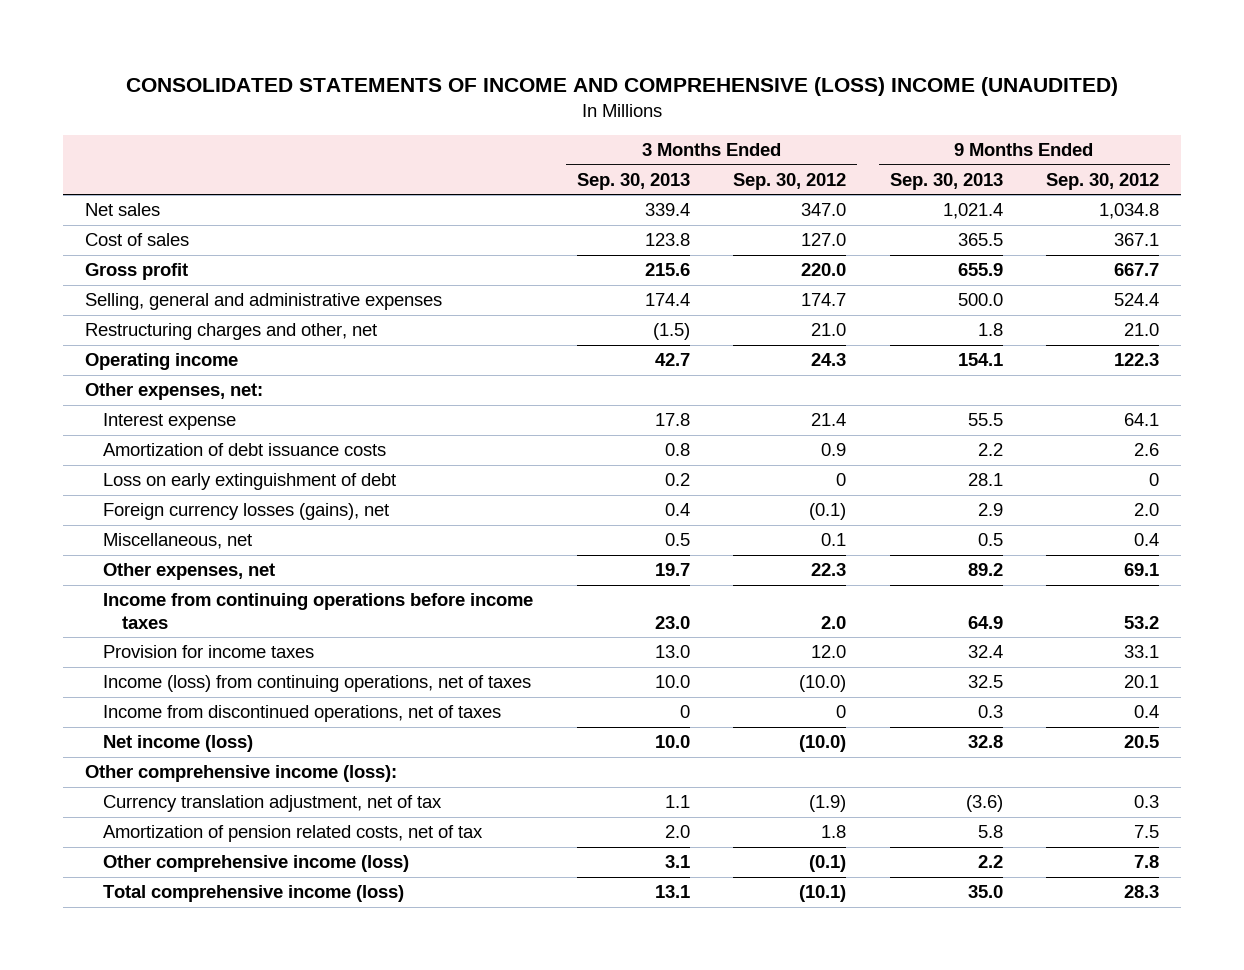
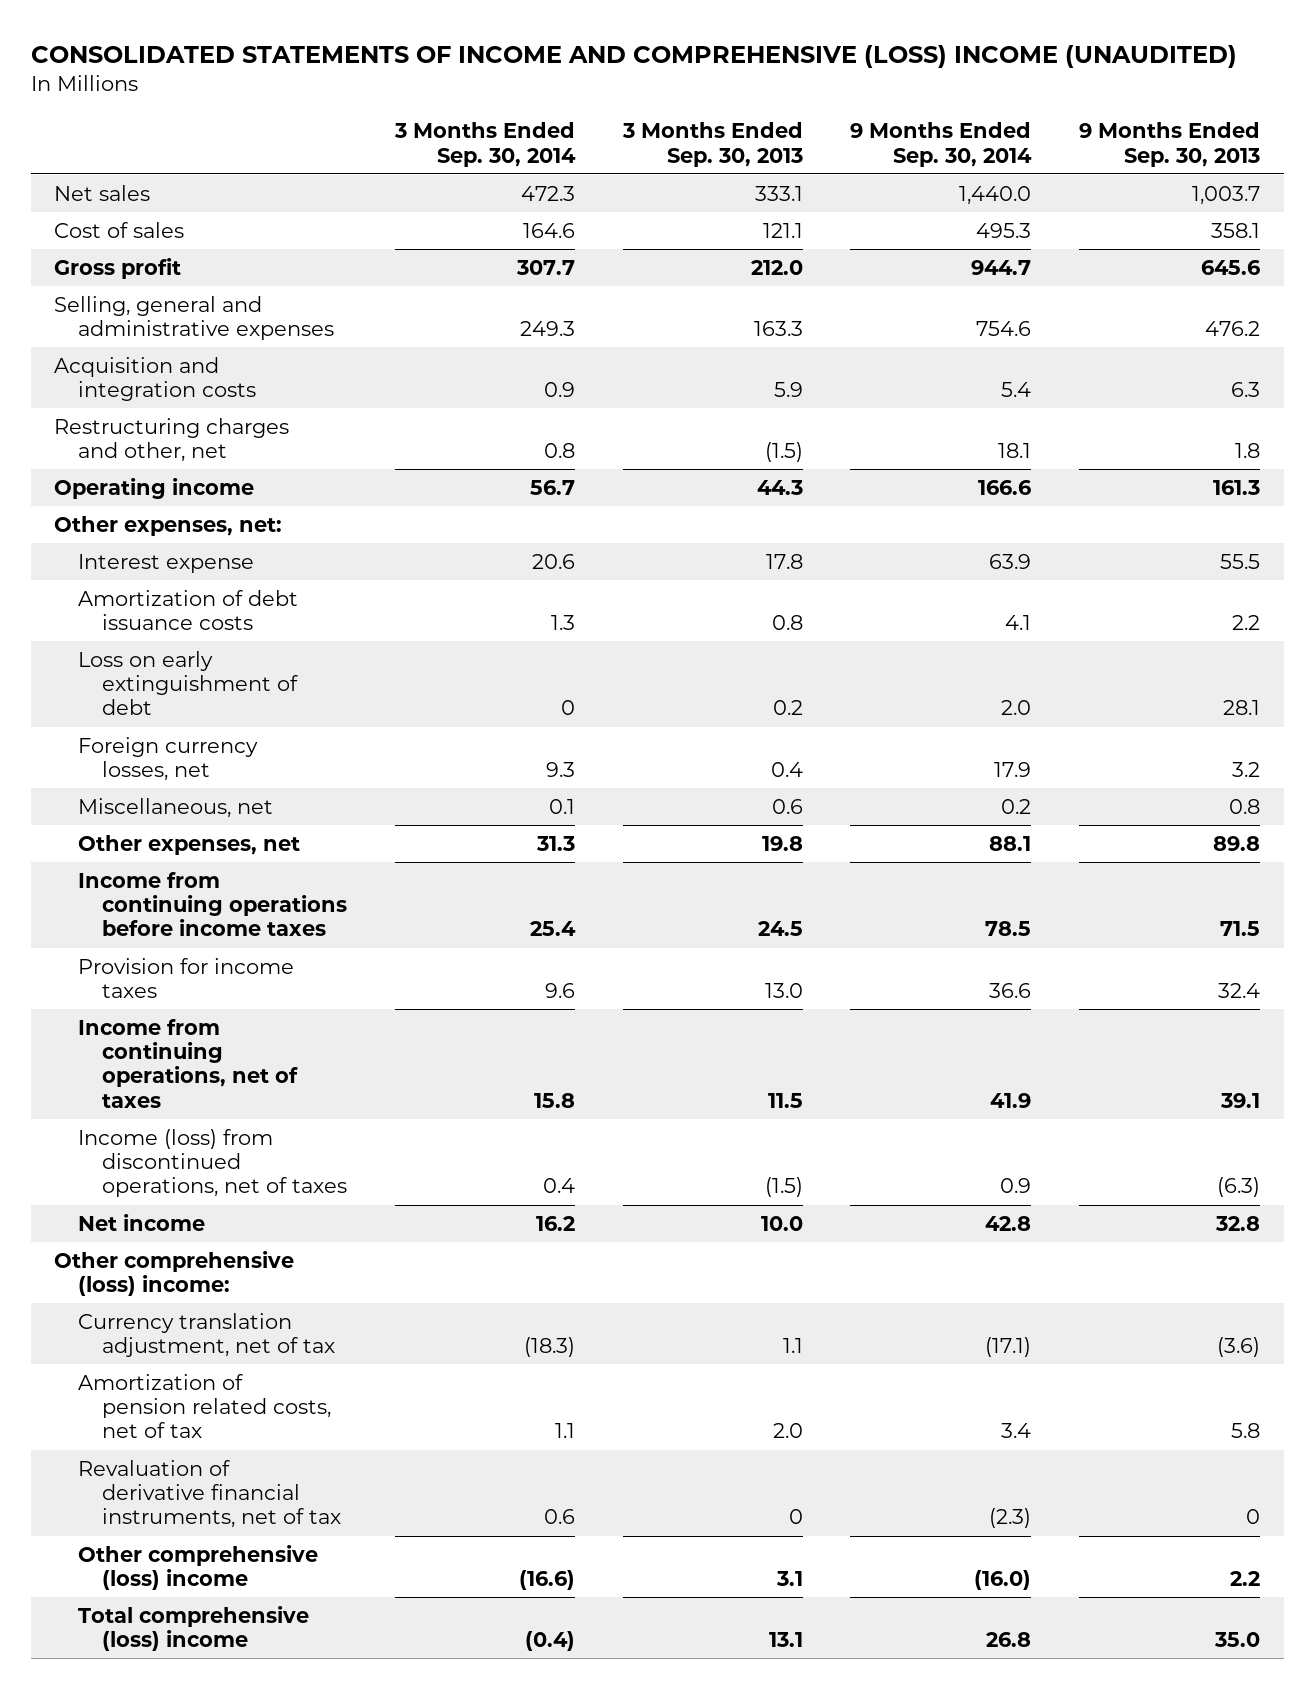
- | 3 Months Ended Sep. 30, 2013 | 3 Months Ended Sep. 30, 2012 | 9 Months Ended Sep. 30, 2013 | 9 Months Ended Sep. 30, 2012
+ | 3 Months Ended Sep. 30, 2014 | 3 Months Ended Sep. 30, 2013 | 9 Months Ended Sep. 30, 2014 | 9 Months Ended Sep. 30, 2013
- Net sales | 339.4 | 347.0 | 1,021.4 | 1,034.8
- Cost of sales | 123.8 | 127.0 | 365.5 | 367.1
- Gross profit | 215.6 | 220.0 | 655.9 | 667.7
- Selling, general and administrative expenses | 174.4 | 174.7 | 500.0 | 524.4
+ Net sales | 472.3 | 333.1 | 1,440.0 | 1,003.7
+ Cost of sales | 164.6 | 121.1 | 495.3 | 358.1
+ Gross profit | 307.7 | 212.0 | 944.7 | 645.6
+ Selling, general and administrative expenses | 249.3 | 163.3 | 754.6 | 476.2
+ Acquisition and integration costs | 0.9 | 5.9 | 5.4 | 6.3
- Operating income | 42.7 | 24.3 | 154.1 | 122.3
+ Operating income | 56.7 | 44.3 | 166.6 | 161.3
- Foreign currency losses (gains), net | 0.4 | (0.1) | 2.9 | 2.0
- Miscellaneous, net | 0.5 | 0.1 | 0.5 | 0.4
- Other expenses, net | 19.7 | 22.3 | 89.2 | 69.1
- Income from continuing operations before income taxes | 23.0 | 2.0 | 64.9 | 53.2
+ Foreign currency losses, net | 9.3 | 0.4 | 17.9 | 3.2
+ Miscellaneous, net | 0.1 | 0.6 | 0.2 | 0.8
+ Other expenses, net | 31.3 | 19.8 | 88.1 | 89.8
+ Income from continuing operations before income taxes | 25.4 | 24.5 | 78.5 | 71.5
- Income (loss) from continuing operations, net of taxes | 10.0 | (10.0) | 32.5 | 20.1
- Income from discontinued operations, net of taxes | 0 | 0 | 0.3 | 0.4
- Net income (loss) | 10.0 | (10.0) | 32.8 | 20.5
- Other comprehensive income (loss):
+ Income from continuing operations, net of taxes | 15.8 | 11.5 | 41.9 | 39.1
+ Income (loss) from discontinued operations, net of taxes | 0.4 | (1.5) | 0.9 | (6.3)
+ Net income | 16.2 | 10.0 | 42.8 | 32.8
+ Other comprehensive (loss) income:
- Other comprehensive income (loss) | 3.1 | (0.1) | 2.2 | 7.8
- Total comprehensive income (loss) | 13.1 | (10.1) | 35.0 | 28.3
+ Revaluation of derivative financial instruments, net of tax | 0.6 | 0 | (2.3) | 0
+ Other comprehensive (loss) income | (16.6) | 3.1 | (16.0) | 2.2
+ Total comprehensive (loss) income | (0.4) | 13.1 | 26.8 | 35.0

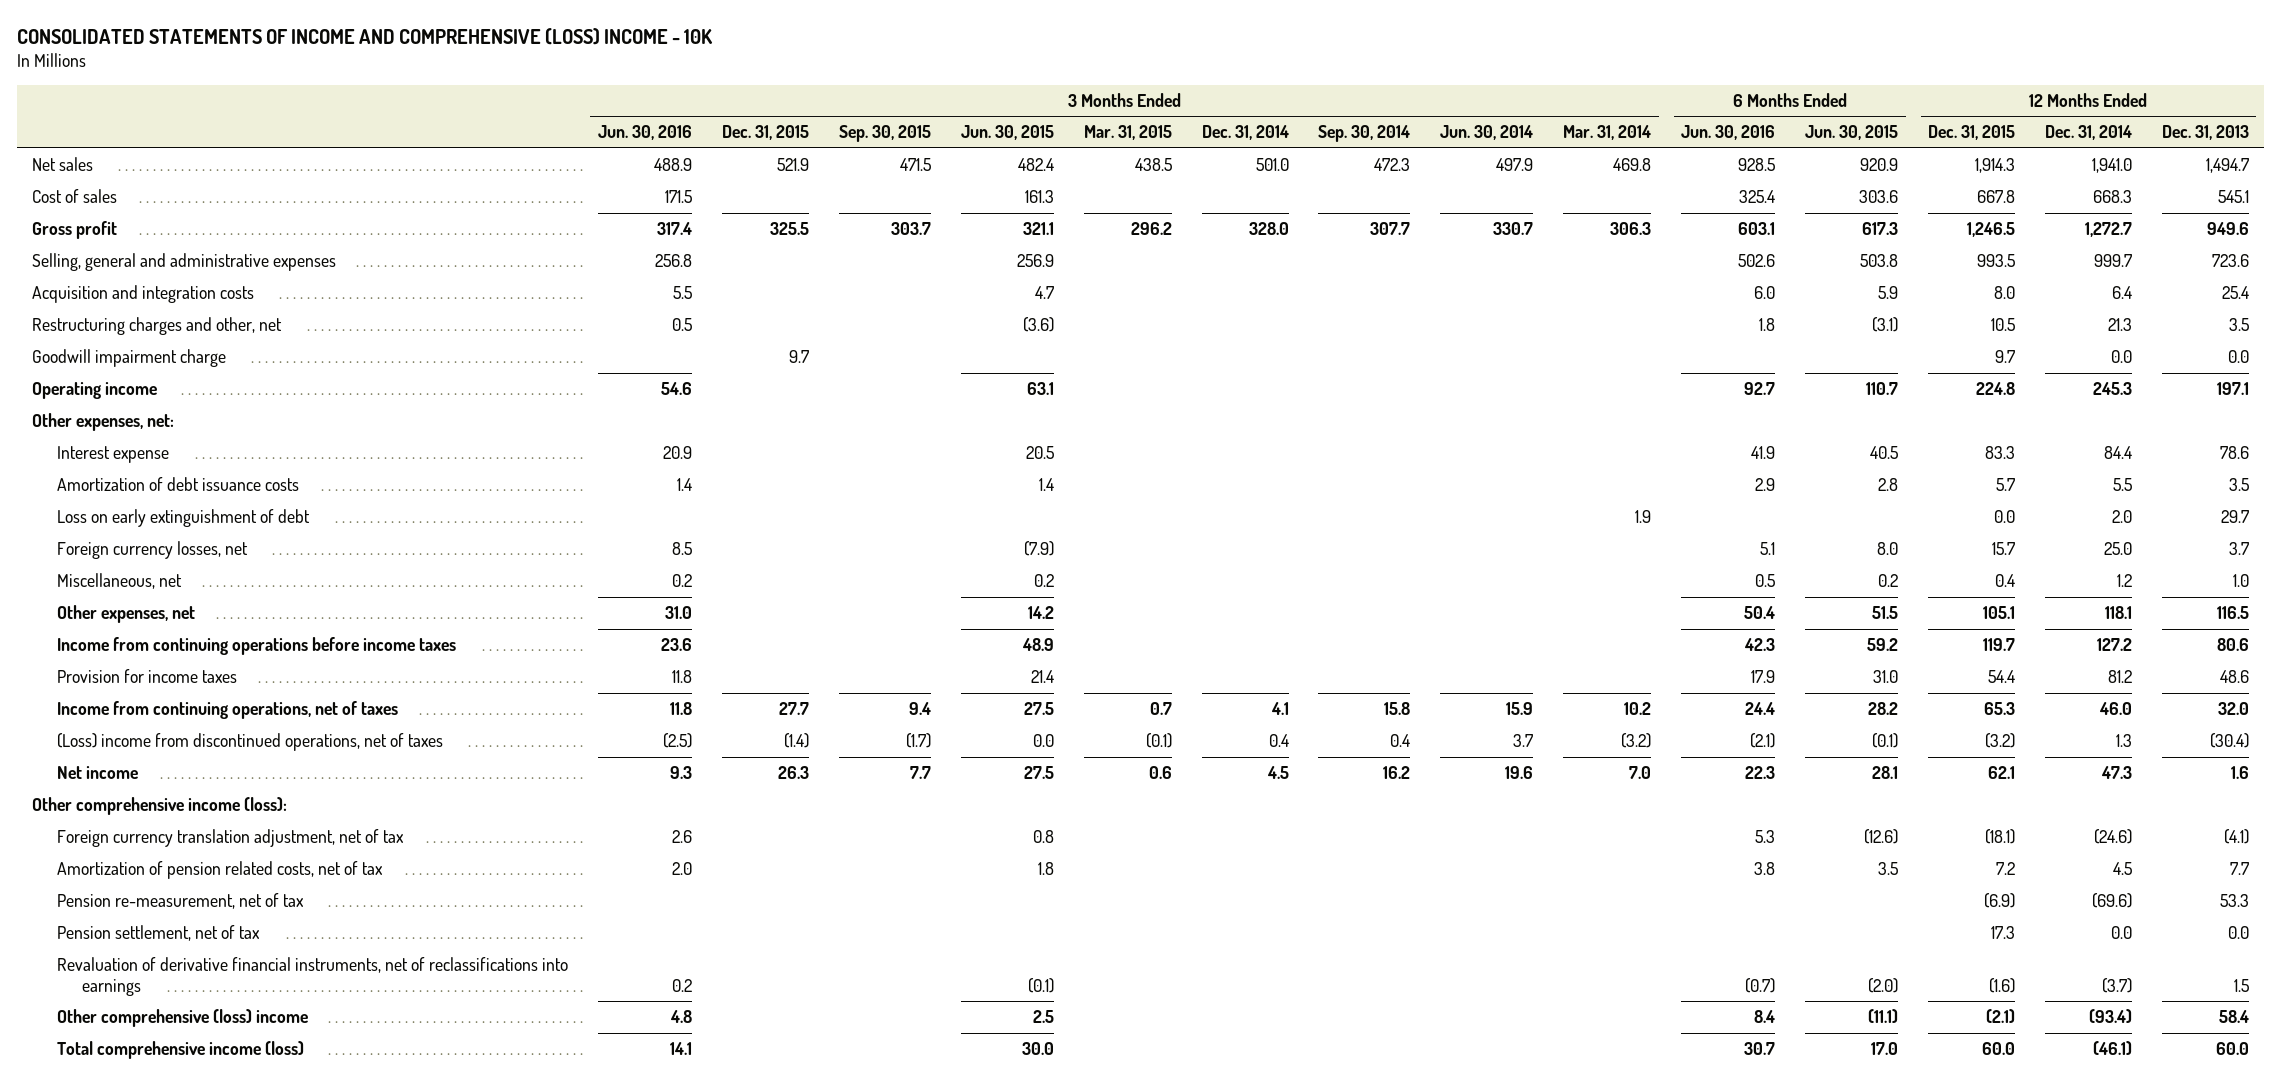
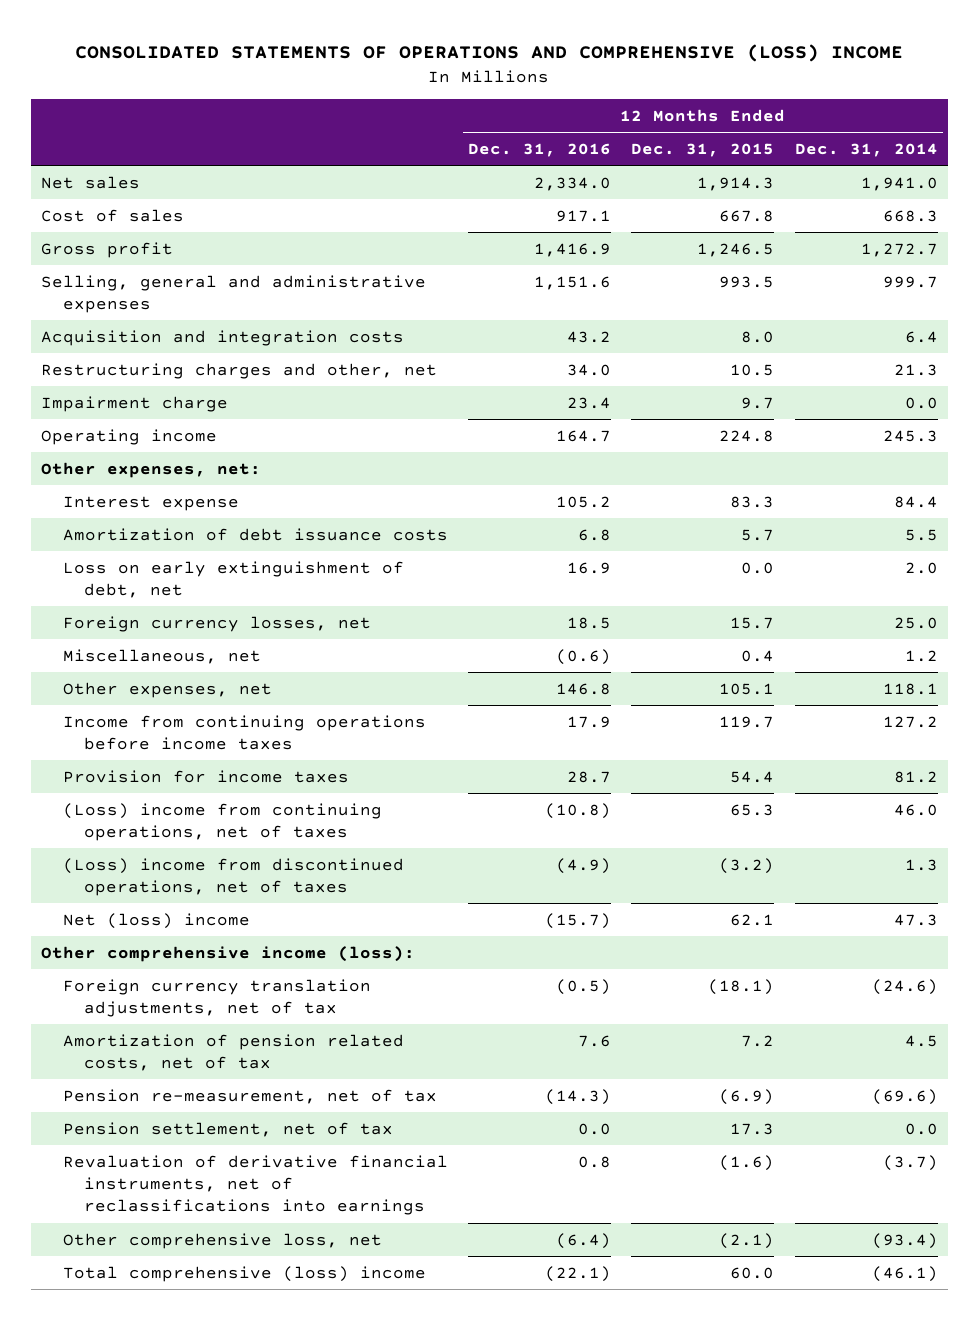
- CONSOLIDATED STATEMENTS OF INCOME AND COMPREHENSIVE (LOSS) INCOME - 10K
+ CONSOLIDATED STATEMENTS OF OPERATIONS AND COMPREHENSIVE (LOSS) INCOME
- | 3 Months Ended Jun. 30, 2016 | 3 Months Ended Dec. 31, 2015 | 3 Months Ended Sep. 30, 2015 | 3 Months Ended Jun. 30, 2015 | 3 Months Ended Mar. 31, 2015 | 3 Months Ended Dec. 31, 2014 | 3 Months Ended Sep. 30, 2014 | 3 Months Ended Jun. 30, 2014 | 3 Months Ended Mar. 31, 2014 | 6 Months Ended Jun. 30, 2016 | 6 Months Ended Jun. 30, 2015 | 12 Months Ended Dec. 31, 2015 | 12 Months Ended Dec. 31, 2014 | 12 Months Ended Dec. 31, 2013
+ | 12 Months Ended Dec. 31, 2016 | 12 Months Ended Dec. 31, 2015 | 12 Months Ended Dec. 31, 2014
- Goodwill impairment charge | | 9.7 | | | | | | | | | | 9.7 | 0.0 | 0.0
+ Impairment charge | 23.4 | 9.7 | 0.0
- Loss on early extinguishment of debt | | | | | | | | | 1.9 | | | 0.0 | 2.0 | 29.7
+ Loss on early extinguishment of debt, net | 16.9 | 0.0 | 2.0
- Income from continuing operations, net of taxes | 11.8 | 27.7 | 9.4 | 27.5 | 0.7 | 4.1 | 15.8 | 15.9 | 10.2 | 24.4 | 28.2 | 65.3 | 46.0 | 32.0
+ (Loss) income from continuing operations, net of taxes | (10.8) | 65.3 | 46.0
- Net income | 9.3 | 26.3 | 7.7 | 27.5 | 0.6 | 4.5 | 16.2 | 19.6 | 7.0 | 22.3 | 28.1 | 62.1 | 47.3 | 1.6
+ Net (loss) income | (15.7) | 62.1 | 47.3
- Foreign currency translation adjustment, net of tax | 2.6 | | | 0.8 | | | | | | 5.3 | (12.6) | (18.1) | (24.6) | (4.1)
+ Foreign currency translation adjustments, net of tax | (0.5) | (18.1) | (24.6)
- Other comprehensive (loss) income | 4.8 | | | 2.5 | | | | | | 8.4 | (11.1) | (2.1) | (93.4) | 58.4
- Total comprehensive income (loss) | 14.1 | | | 30.0 | | | | | | 30.7 | 17.0 | 60.0 | (46.1) | 60.0
+ Other comprehensive loss, net | (6.4) | (2.1) | (93.4)
+ Total comprehensive (loss) income | (22.1) | 60.0 | (46.1)

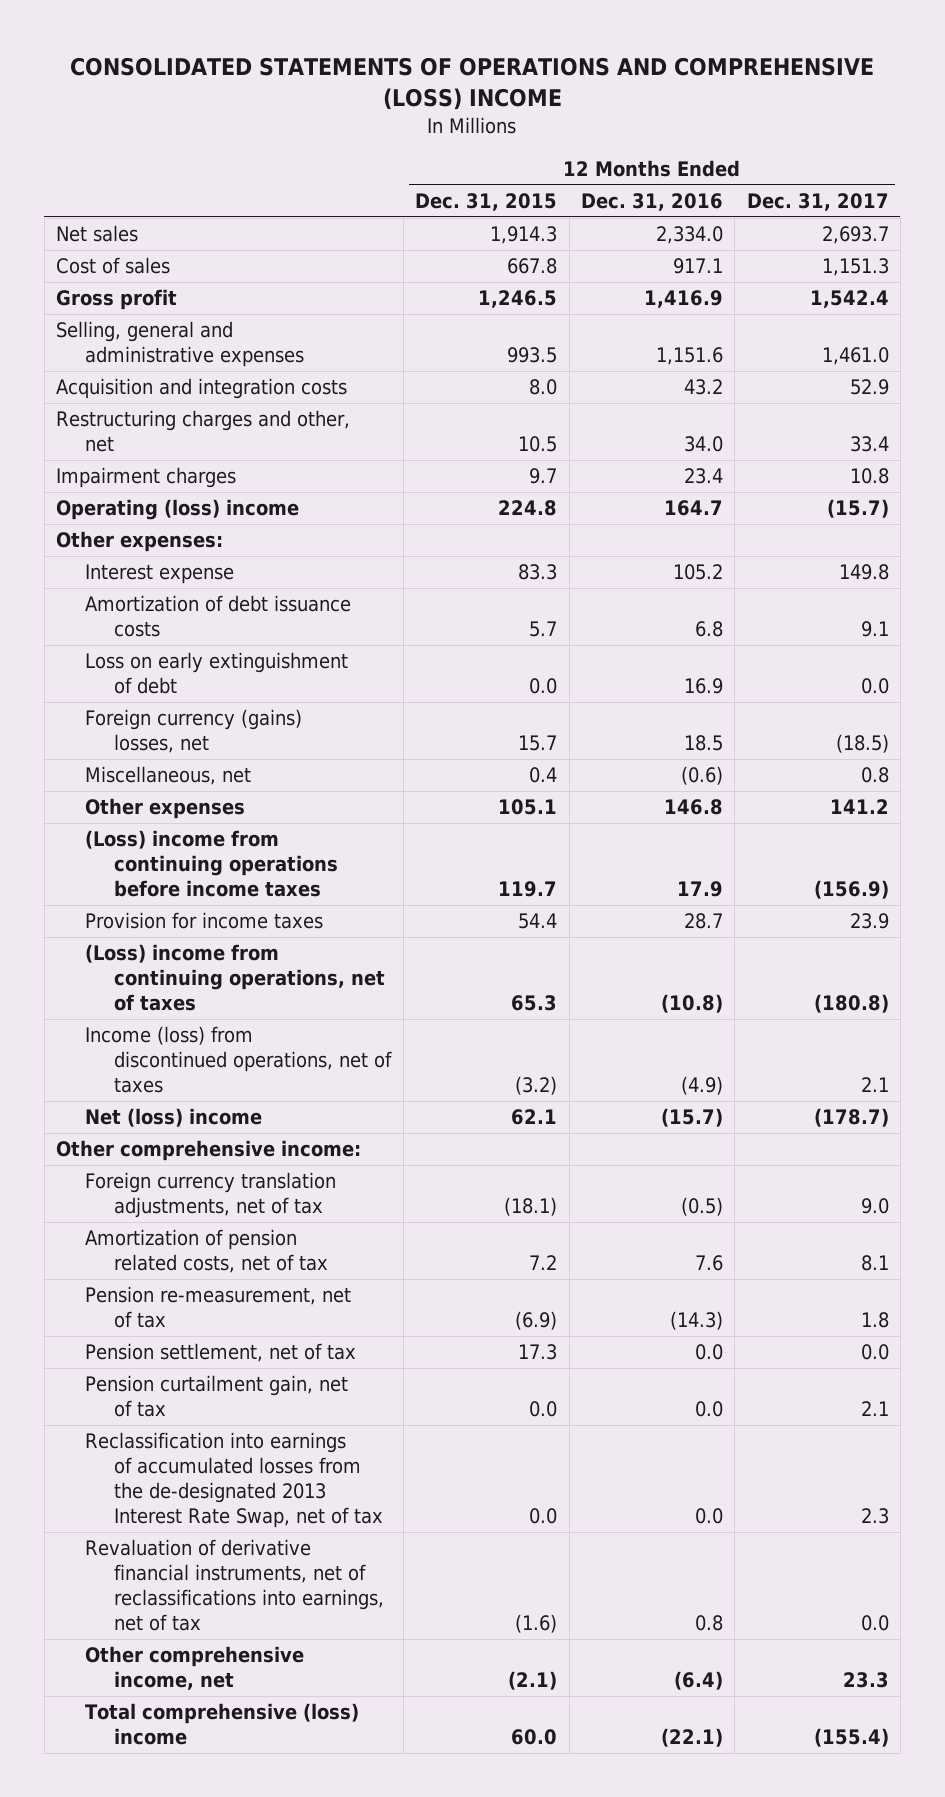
- | 12 Months Ended Dec. 31, 2016 | 12 Months Ended Dec. 31, 2015 | 12 Months Ended Dec. 31, 2014
+ | 12 Months Ended Dec. 31, 2015 | 12 Months Ended Dec. 31, 2016 | 12 Months Ended Dec. 31, 2017
- Impairment charge | 23.4 | 9.7 | 0.0
- Operating income | 164.7 | 224.8 | 245.3
- Other expenses, net:
+ Impairment charges | 9.7 | 23.4 | 10.8
+ Operating (loss) income | 224.8 | 164.7 | (15.7)
+ Other expenses:
- Loss on early extinguishment of debt, net | 16.9 | 0.0 | 2.0
- Foreign currency losses, net | 18.5 | 15.7 | 25.0
+ Loss on early extinguishment of debt | 0.0 | 16.9 | 0.0
+ Foreign currency (gains) losses, net | 15.7 | 18.5 | (18.5)
- Other expenses, net | 146.8 | 105.1 | 118.1
- Income from continuing operations before income taxes | 17.9 | 119.7 | 127.2
+ Other expenses | 105.1 | 146.8 | 141.2
+ (Loss) income from continuing operations before income taxes | 119.7 | 17.9 | (156.9)
- (Loss) income from discontinued operations, net of taxes | (4.9) | (3.2) | 1.3
+ Income (loss) from discontinued operations, net of taxes | (3.2) | (4.9) | 2.1
- Other comprehensive income (loss):
+ Other comprehensive income:
- Revaluation of derivative financial instruments, net of reclassifications into earnings | 0.8 | (1.6) | (3.7)
- Other comprehensive loss, net | (6.4) | (2.1) | (93.4)
+ Pension curtailment gain, net of tax | 0.0 | 0.0 | 2.1
+ Reclassification into earnings of accumulated losses from the de-designated 2013 Interest Rate Swap, net of tax | 0.0 | 0.0 | 2.3
+ Revaluation of derivative financial instruments, net of reclassifications into earnings, net of tax | (1.6) | 0.8 | 0.0
+ Other comprehensive income, net | (2.1) | (6.4) | 23.3

